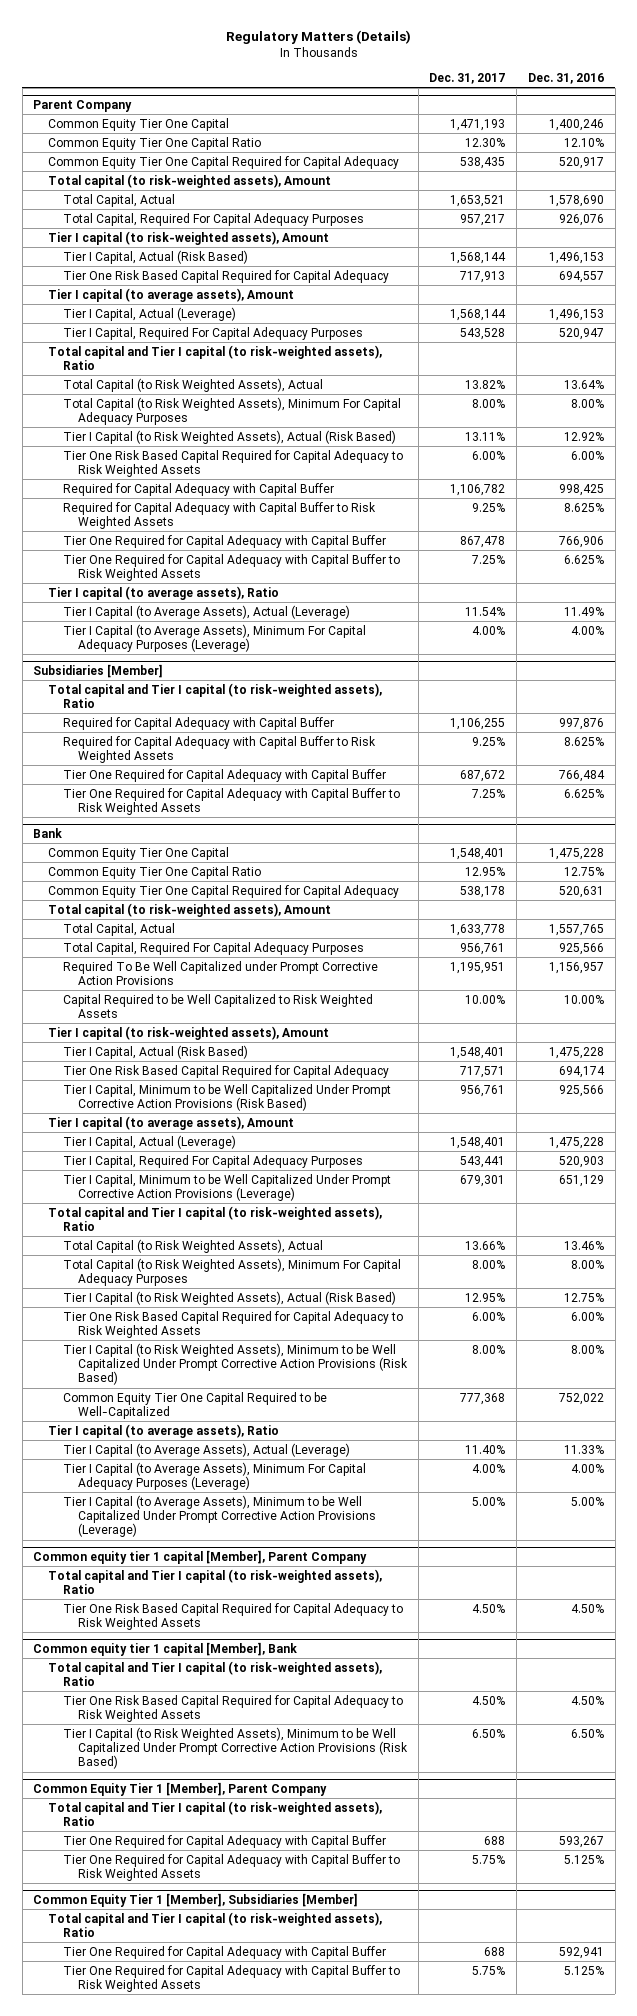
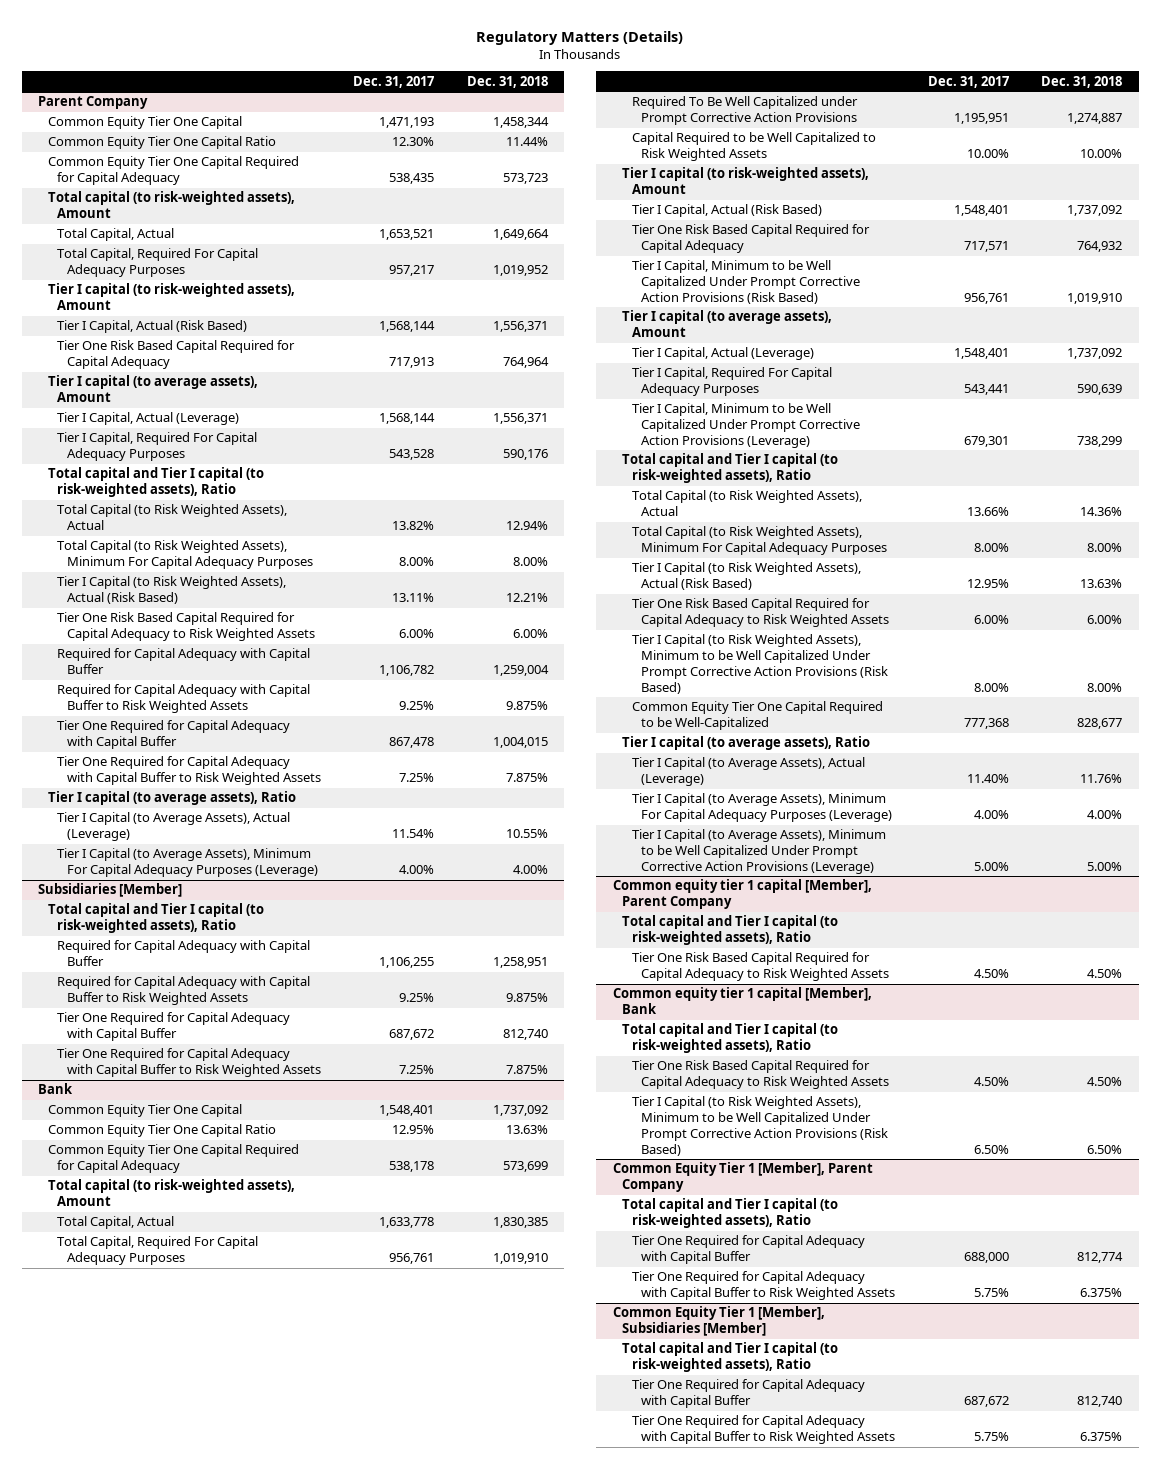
- | Dec. 31, 2017 | Dec. 31, 2016
+ | Dec. 31, 2017 | Dec. 31, 2018
@ Common Equity Tier 1 [Member], Parent Company
- Tier One Required for Capital Adequacy with Capital Buffer | 688 | 593,267
+ Tier One Required for Capital Adequacy with Capital Buffer | 688,000 | 812,774
@ Common Equity Tier 1 [Member], Subsidiaries [Member]
- Tier One Required for Capital Adequacy with Capital Buffer | 688 | 592,941
+ Tier One Required for Capital Adequacy with Capital Buffer | 687,672 | 812,740

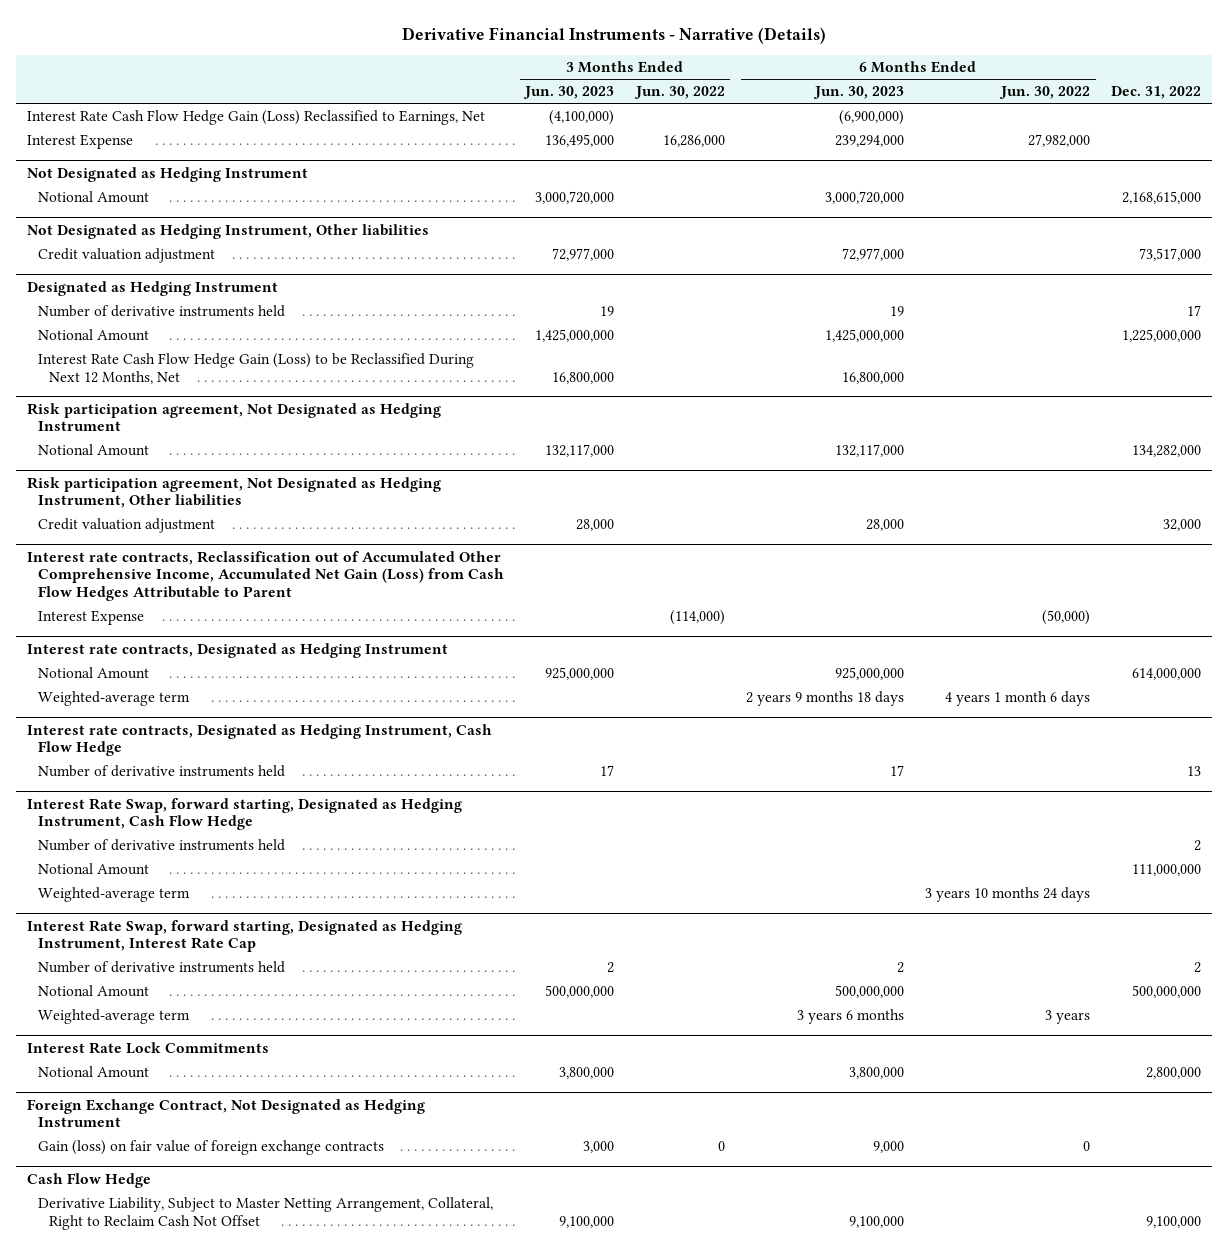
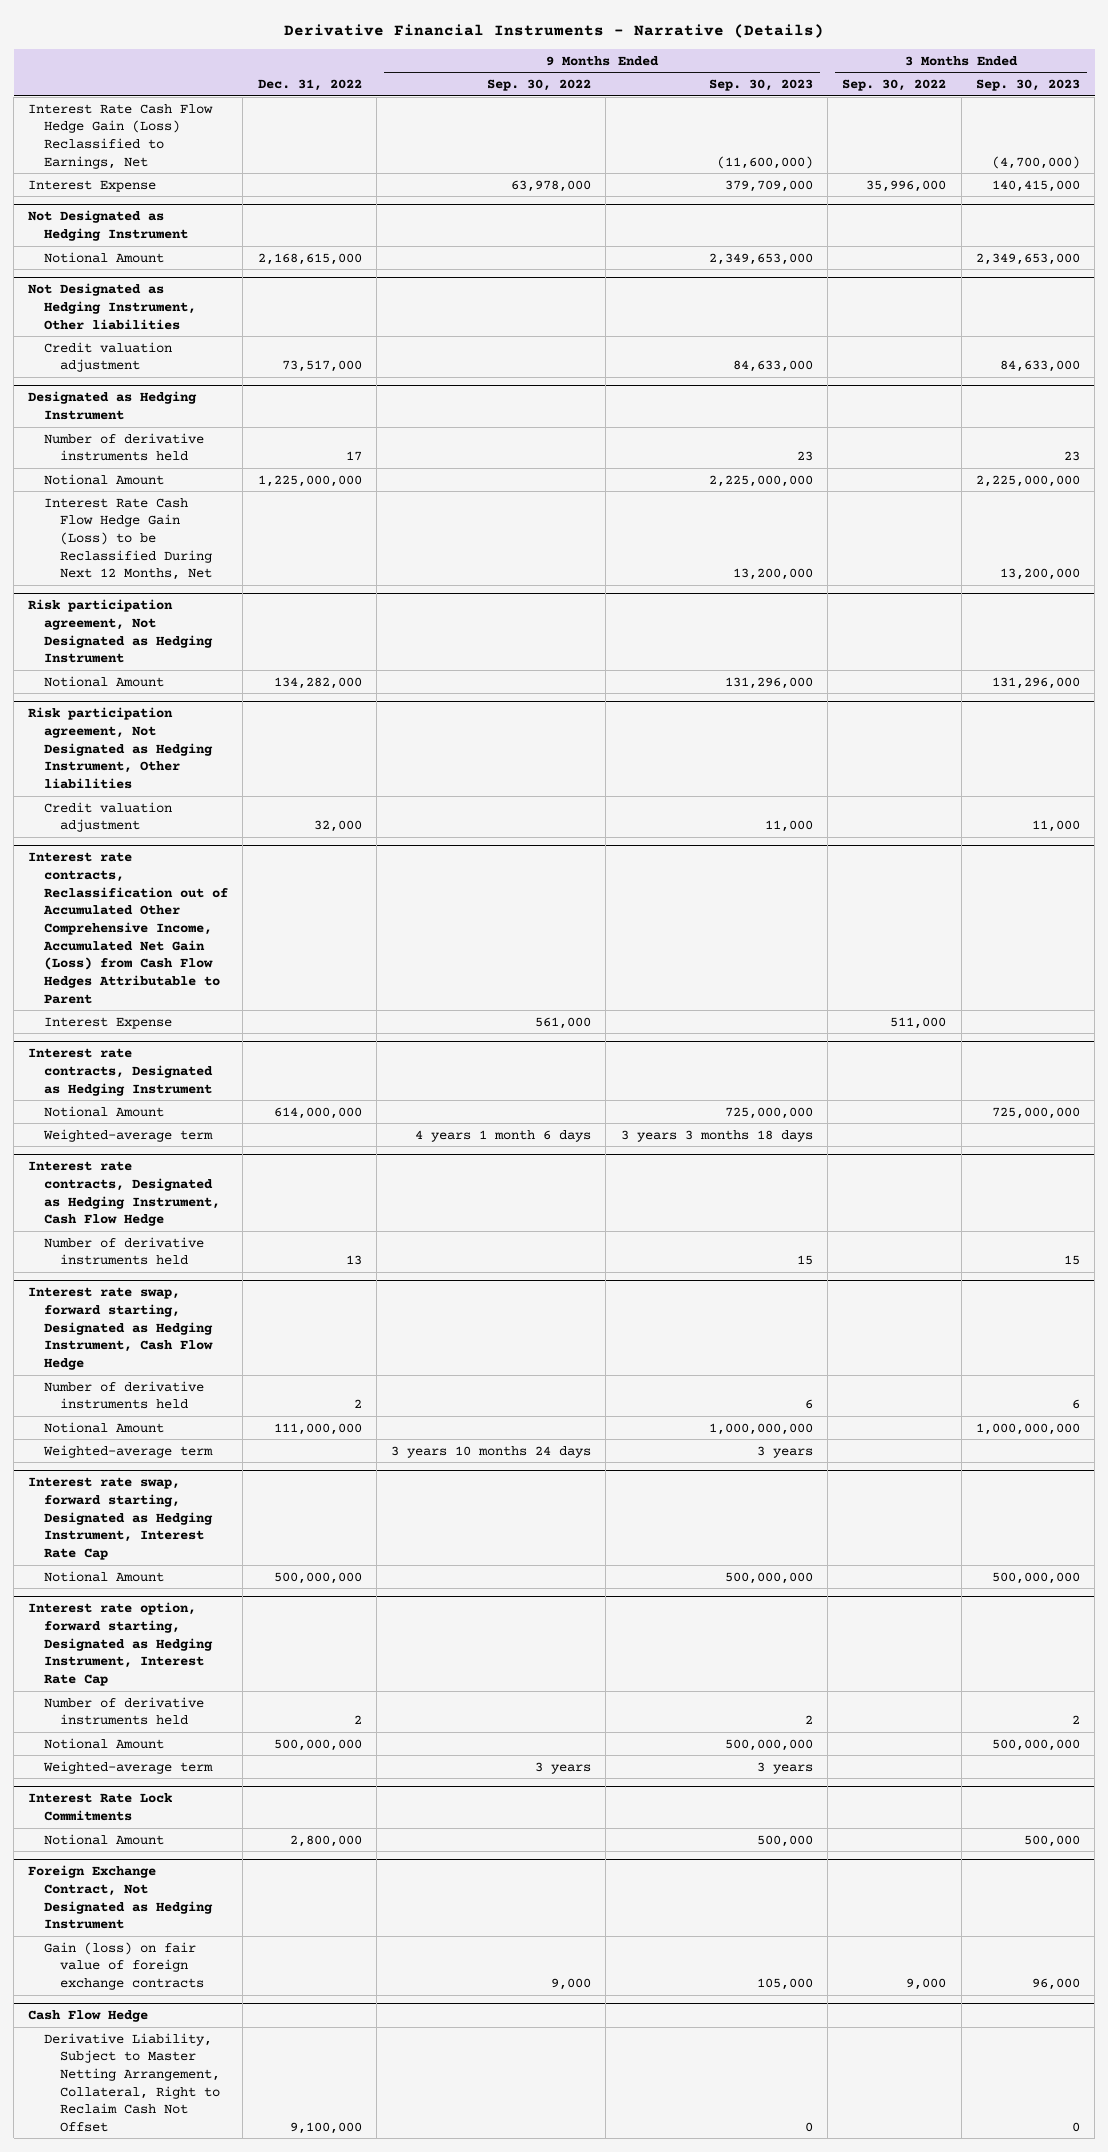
- | 3 Months Ended Jun. 30, 2023 | 3 Months Ended Jun. 30, 2022 | 6 Months Ended Jun. 30, 2023 | 6 Months Ended Jun. 30, 2022 | Dec. 31, 2022
+ | Dec. 31, 2022 | 9 Months Ended Sep. 30, 2022 | 9 Months Ended Sep. 30, 2023 | 3 Months Ended Sep. 30, 2022 | 3 Months Ended Sep. 30, 2023
- Interest Rate Swap, forward starting, Designated as Hedging Instrument, Cash Flow Hedge
+ Interest rate swap, forward starting, Designated as Hedging Instrument, Cash Flow Hedge
- Interest Rate Swap, forward starting, Designated as Hedging Instrument, Interest Rate Cap
+ Interest rate swap, forward starting, Designated as Hedging Instrument, Interest Rate Cap
+ Notional Amount | 500,000,000 | | 500,000,000 | | 500,000,000
+ Interest rate option, forward starting, Designated as Hedging Instrument, Interest Rate Cap

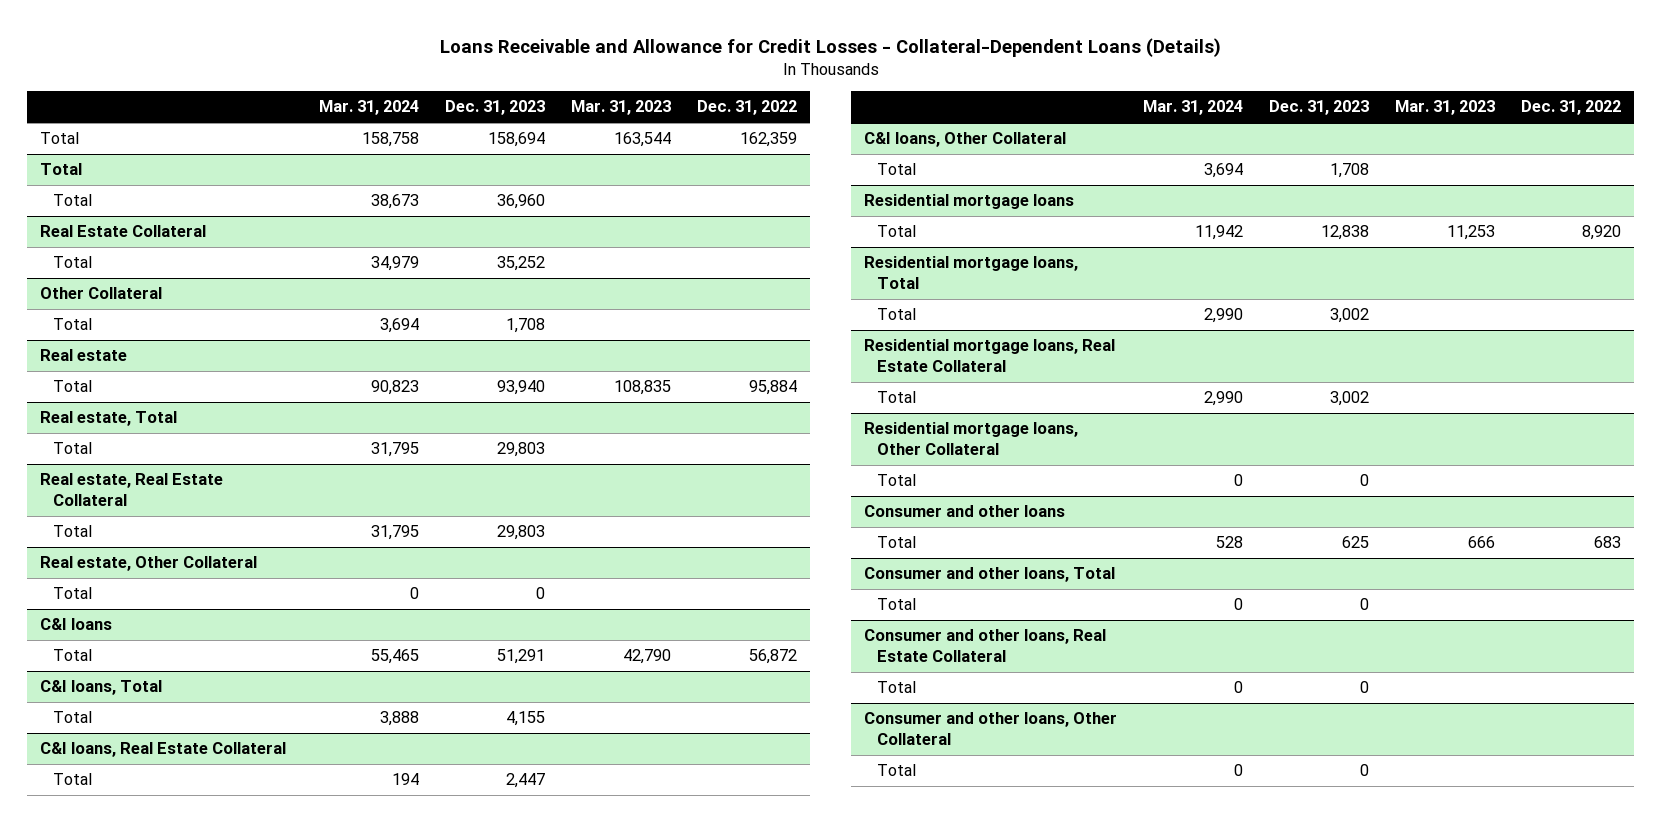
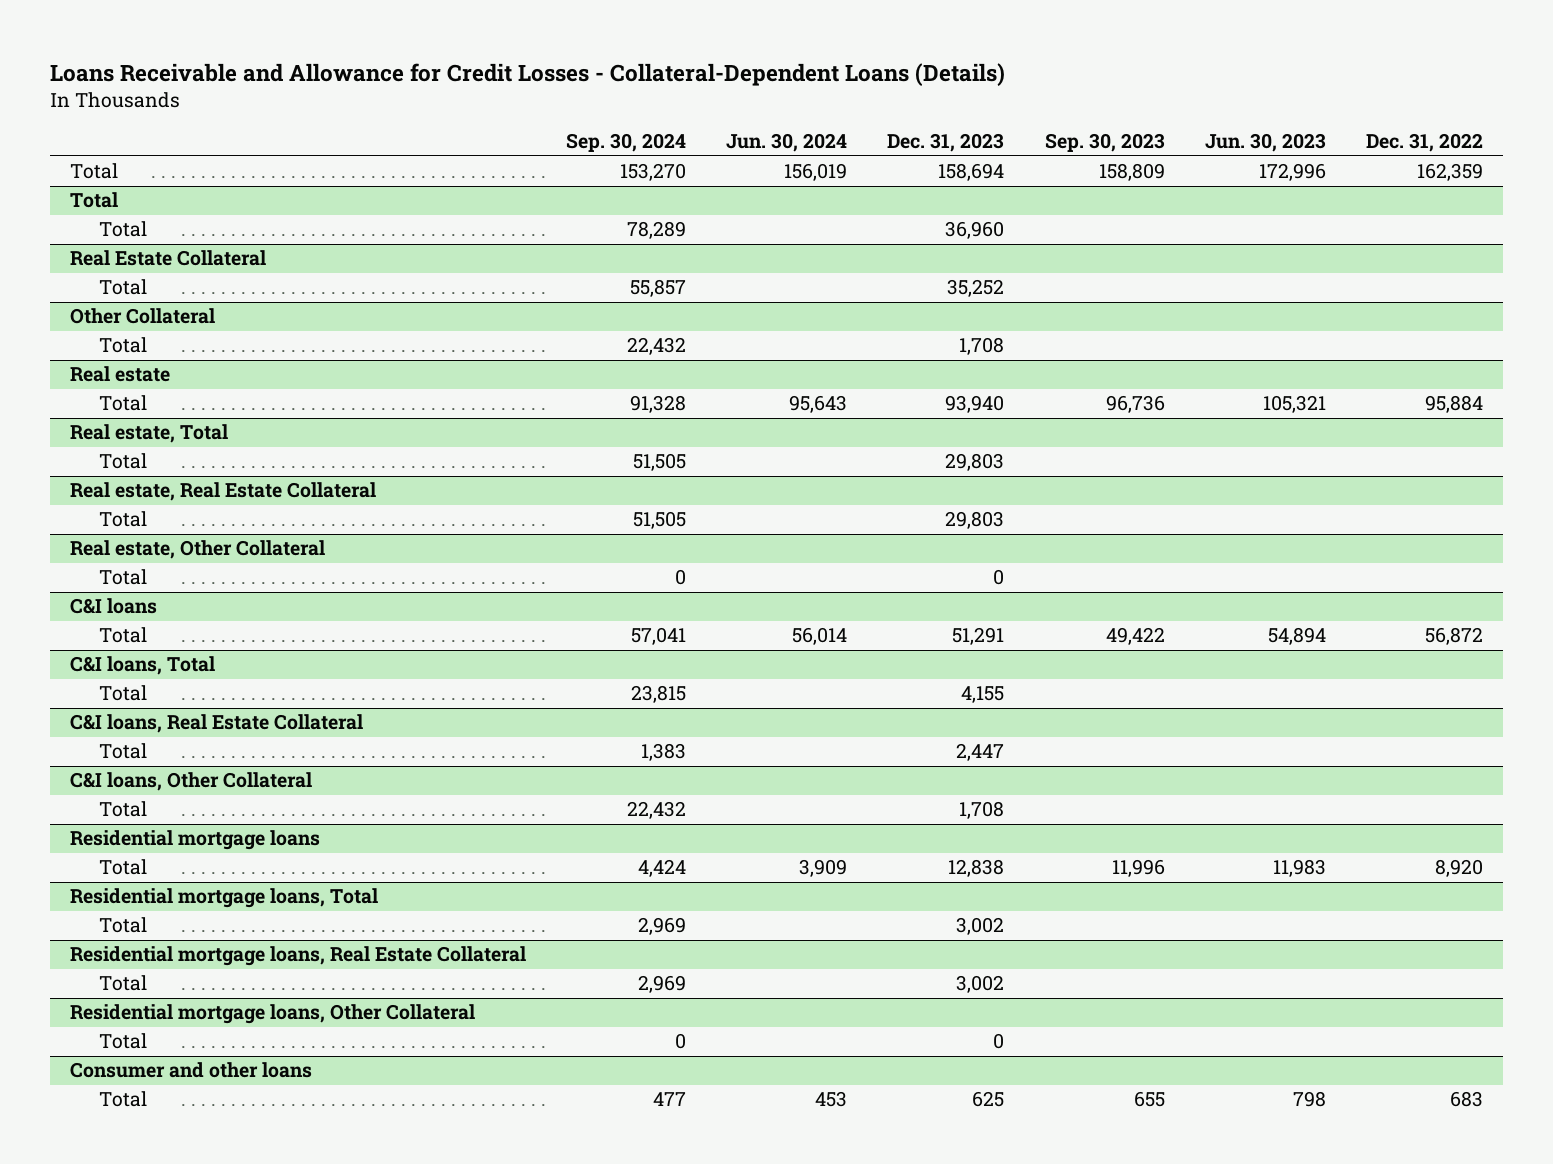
- | Mar. 31, 2024 | Dec. 31, 2023 | Mar. 31, 2023 | Dec. 31, 2022
+ | Sep. 30, 2024 | Jun. 30, 2024 | Dec. 31, 2023 | Sep. 30, 2023 | Jun. 30, 2023 | Dec. 31, 2022
- Consumer and other loans, Total
- Total | 0 | 0 | |
- Consumer and other loans, Real Estate Collateral
- Total | 0 | 0 | |
- Consumer and other loans, Other Collateral
- Total | 0 | 0 | |

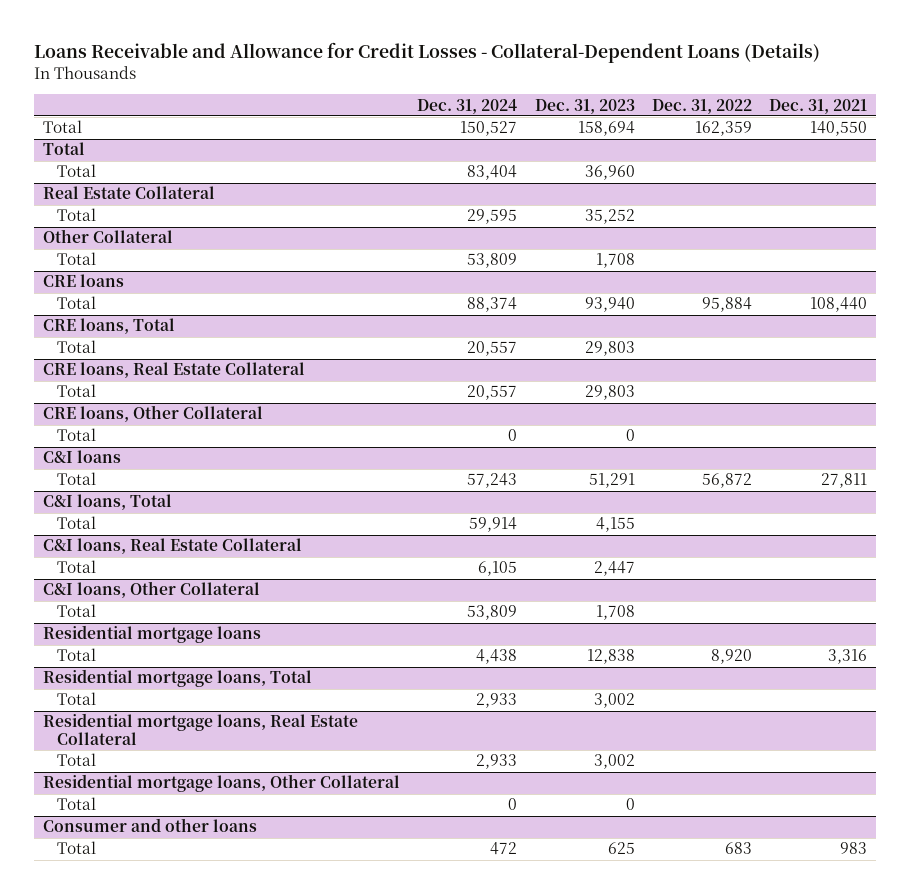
- | Sep. 30, 2024 | Jun. 30, 2024 | Dec. 31, 2023 | Sep. 30, 2023 | Jun. 30, 2023 | Dec. 31, 2022
+ | Dec. 31, 2024 | Dec. 31, 2023 | Dec. 31, 2022 | Dec. 31, 2021
- Real estate
+ CRE loans
- Real estate, Total
+ CRE loans, Total
- Real estate, Real Estate Collateral
+ CRE loans, Real Estate Collateral
- Real estate, Other Collateral
+ CRE loans, Other Collateral

